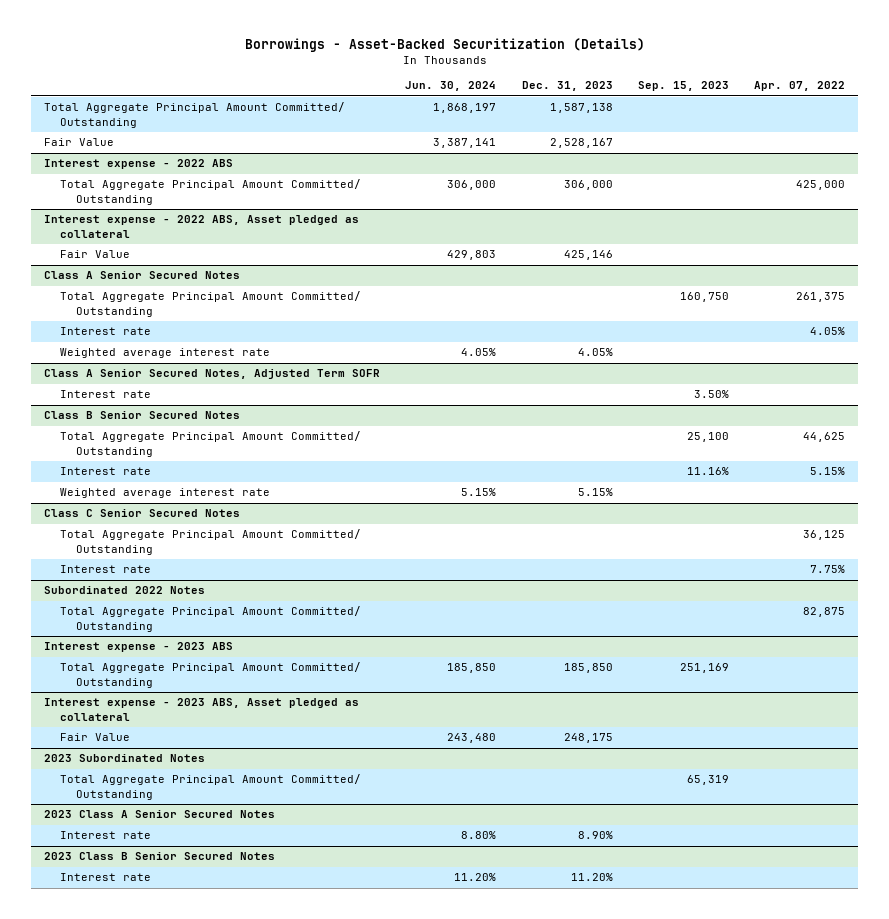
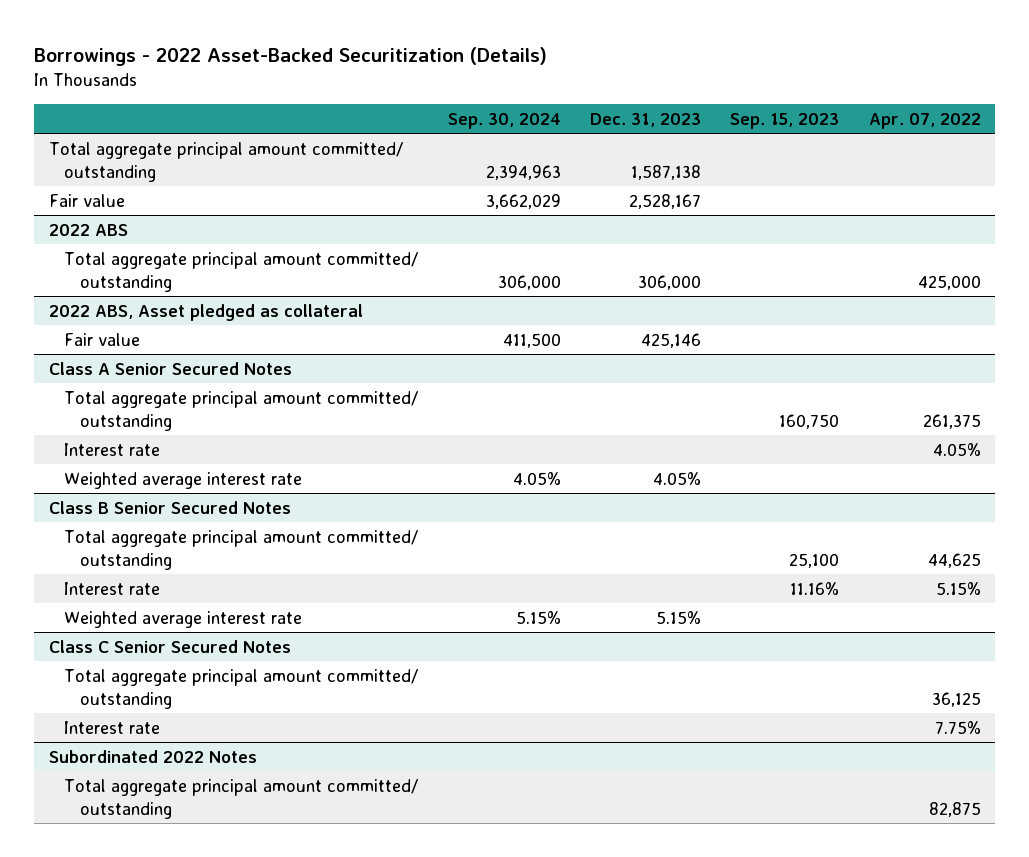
- Borrowings - Asset-Backed Securitization (Details)
+ Borrowings - 2022 Asset-Backed Securitization (Details)
- | Jun. 30, 2024 | Dec. 31, 2023 | Sep. 15, 2023 | Apr. 07, 2022
+ | Sep. 30, 2024 | Dec. 31, 2023 | Sep. 15, 2023 | Apr. 07, 2022
- Total Aggregate Principal Amount Committed/ Outstanding | 1,868,197 | 1,587,138 | |
- Fair Value | 3,387,141 | 2,528,167 | |
- Interest expense - 2022 ABS
- Total Aggregate Principal Amount Committed/ Outstanding | 306,000 | 306,000 | | 425,000
- Interest expense - 2022 ABS, Asset pledged as collateral
- Fair Value | 429,803 | 425,146 | |
+ Total aggregate principal amount committed/ outstanding | 2,394,963 | 1,587,138 | |
+ Fair value | 3,662,029 | 2,528,167 | |
+ 2022 ABS
+ Total aggregate principal amount committed/ outstanding | 306,000 | 306,000 | | 425,000
+ 2022 ABS, Asset pledged as collateral
+ Fair value | 411,500 | 425,146 | |
@ Class A Senior Secured Notes
- Total Aggregate Principal Amount Committed/ Outstanding | | | 160,750 | 261,375
+ Total aggregate principal amount committed/ outstanding | | | 160,750 | 261,375
- Class A Senior Secured Notes, Adjusted Term SOFR
- Interest rate | | | 3.50% |
@ Class B Senior Secured Notes
- Total Aggregate Principal Amount Committed/ Outstanding | | | 25,100 | 44,625
+ Total aggregate principal amount committed/ outstanding | | | 25,100 | 44,625
@ Class C Senior Secured Notes
- Total Aggregate Principal Amount Committed/ Outstanding | | | | 36,125
+ Total aggregate principal amount committed/ outstanding | | | | 36,125
@ Subordinated 2022 Notes
- Total Aggregate Principal Amount Committed/ Outstanding | | | | 82,875
- Interest expense - 2023 ABS
- Total Aggregate Principal Amount Committed/ Outstanding | 185,850 | 185,850 | 251,169 |
- Interest expense - 2023 ABS, Asset pledged as collateral
- Fair Value | 243,480 | 248,175 | |
- 2023 Subordinated Notes
- Total Aggregate Principal Amount Committed/ Outstanding | | | 65,319 |
- 2023 Class A Senior Secured Notes
- Interest rate | 8.80% | 8.90% | |
- 2023 Class B Senior Secured Notes
- Interest rate | 11.20% | 11.20% | |
@ Subordinated 2022 Notes
+ Total aggregate principal amount committed/ outstanding | | | | 82,875

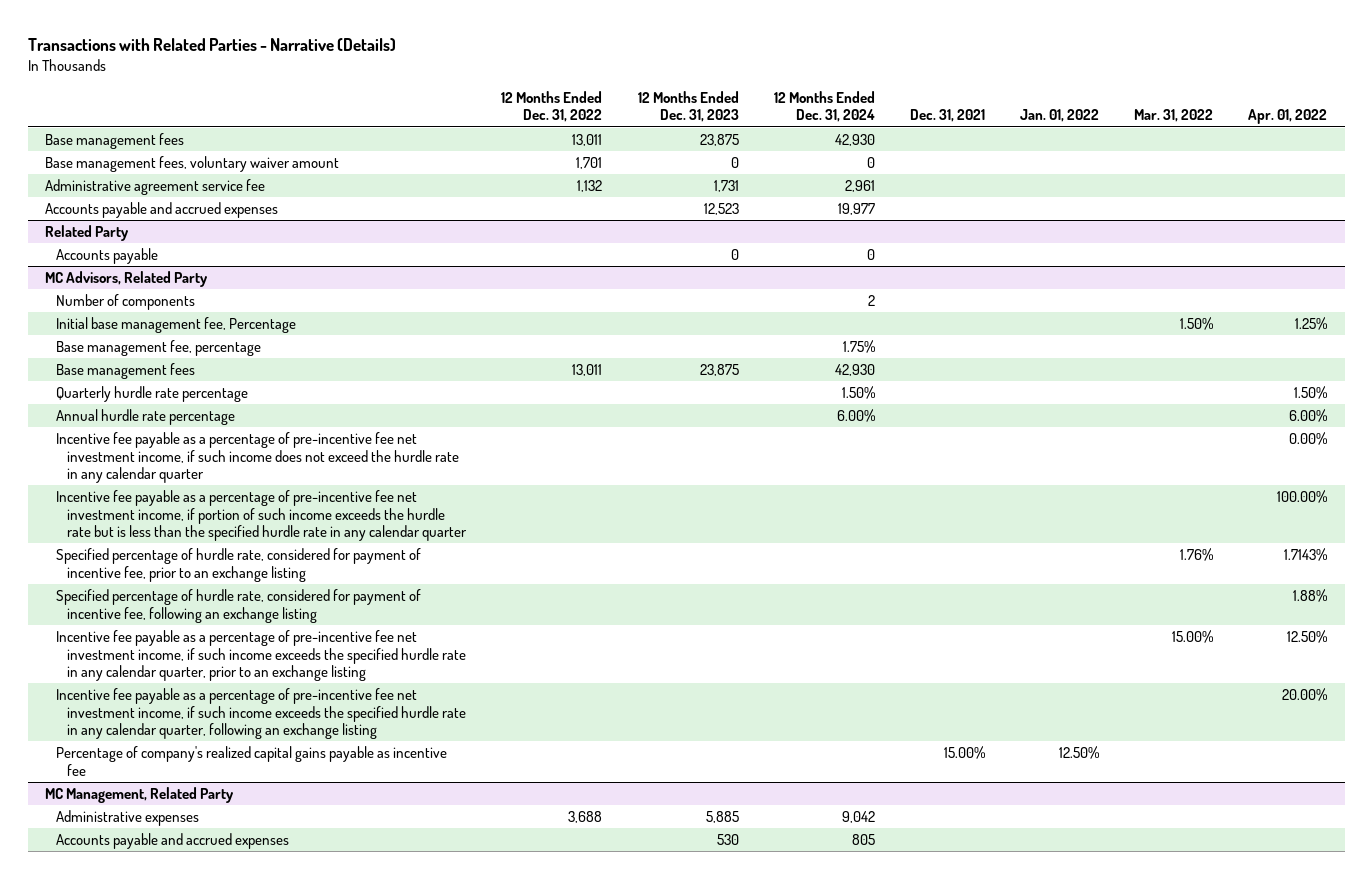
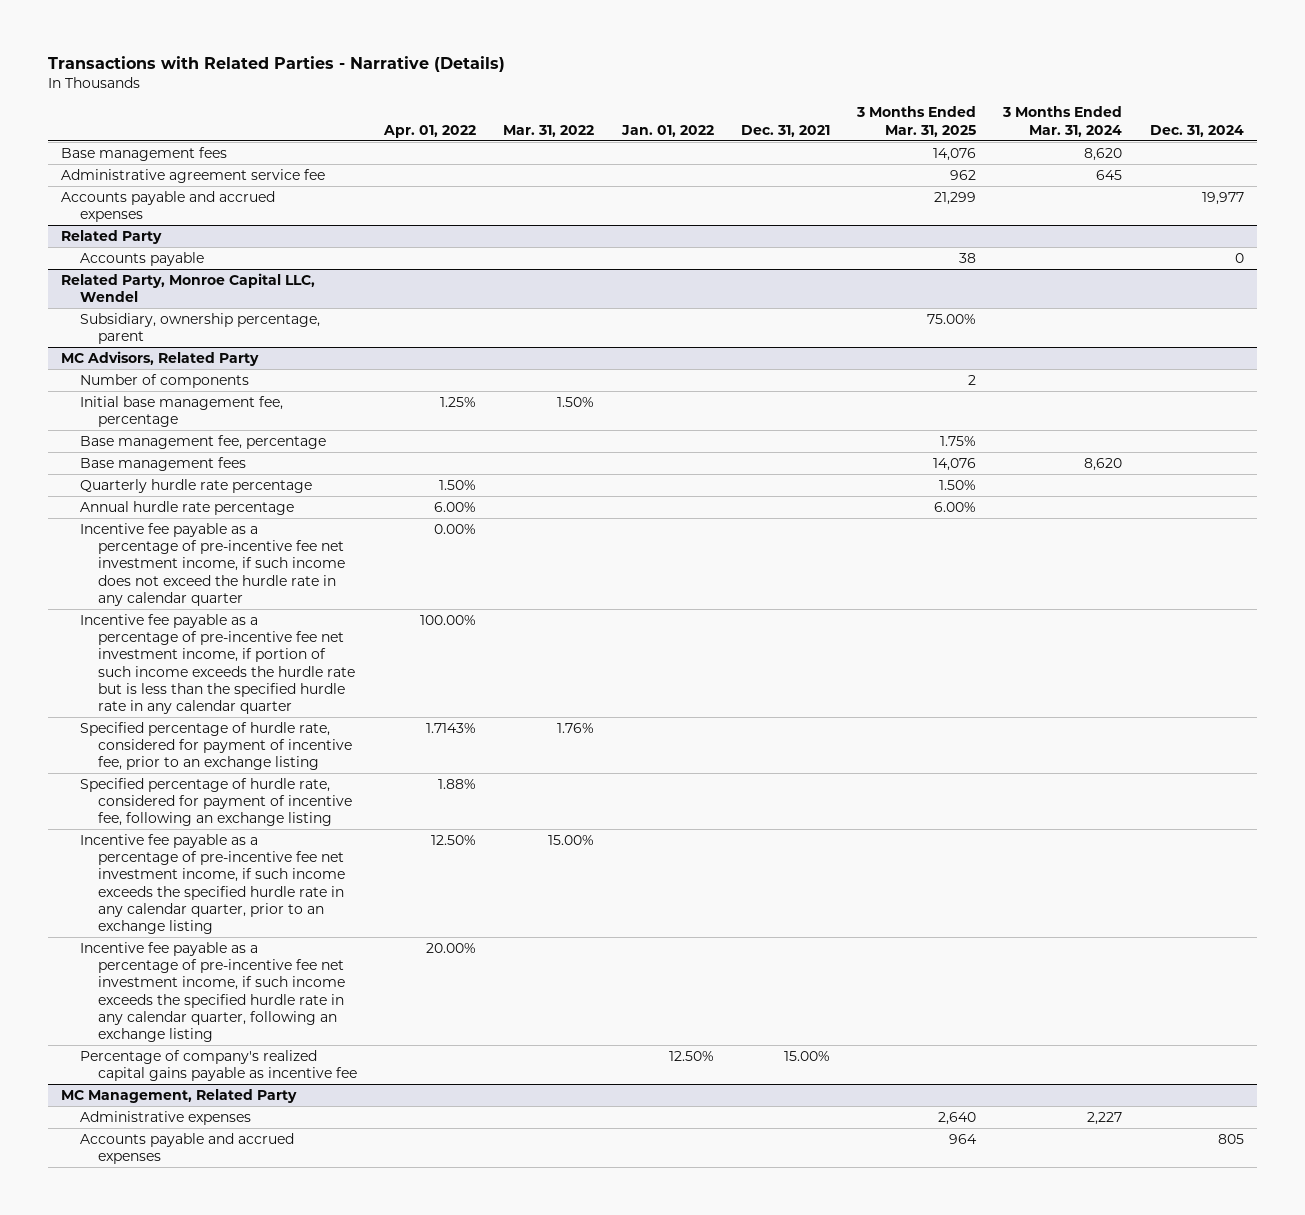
- | 12 Months Ended Dec. 31, 2022 | 12 Months Ended Dec. 31, 2023 | 12 Months Ended Dec. 31, 2024 | Dec. 31, 2021 | Jan. 01, 2022 | Mar. 31, 2022 | Apr. 01, 2022
+ | Apr. 01, 2022 | Mar. 31, 2022 | Jan. 01, 2022 | Dec. 31, 2021 | 3 Months Ended Mar. 31, 2025 | 3 Months Ended Mar. 31, 2024 | Dec. 31, 2024
- Base management fees, voluntary waiver amount | 1,701 | 0 | 0 | | | |
+ Related Party, Monroe Capital LLC, Wendel
+ Subsidiary, ownership percentage, parent | | | | | 75.00% | |
@ MC Advisors, Related Party
- Initial base management fee, Percentage | | | | | | 1.50% | 1.25%
+ Initial base management fee, percentage | 1.25% | 1.50% | | | | |

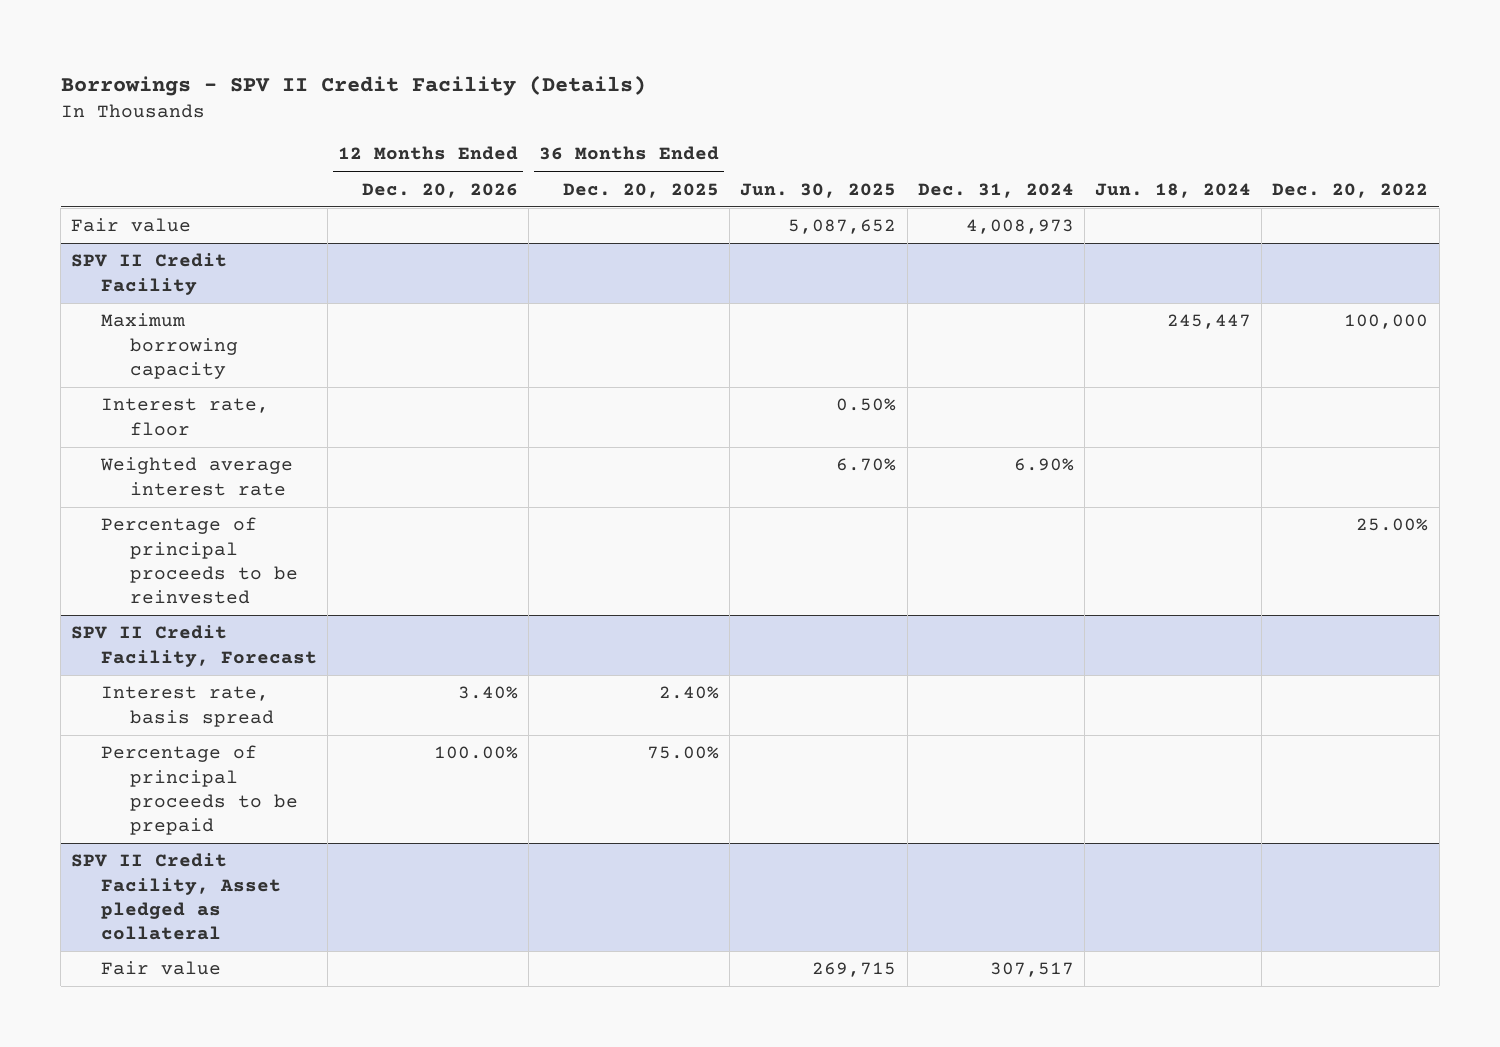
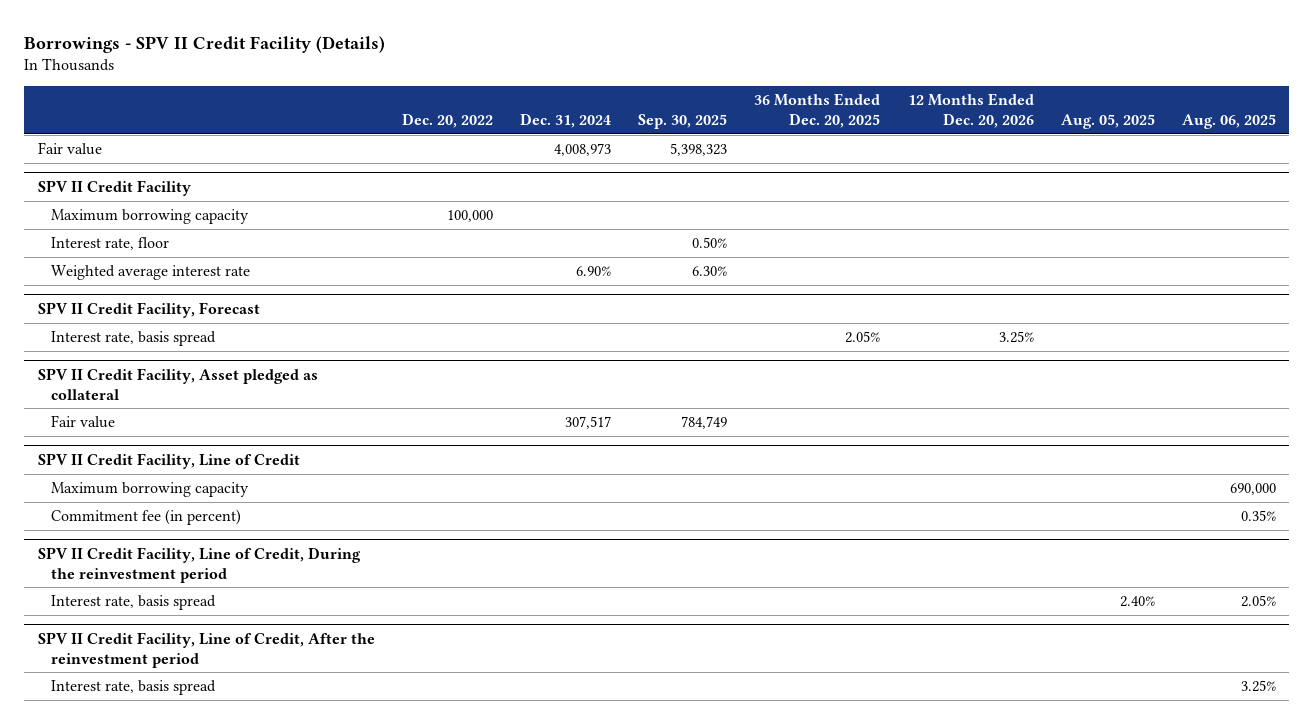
- | 12 Months Ended Dec. 20, 2026 | 36 Months Ended Dec. 20, 2025 | Jun. 30, 2025 | Dec. 31, 2024 | Jun. 18, 2024 | Dec. 20, 2022
+ | Dec. 20, 2022 | Dec. 31, 2024 | Sep. 30, 2025 | 36 Months Ended Dec. 20, 2025 | 12 Months Ended Dec. 20, 2026 | Aug. 05, 2025 | Aug. 06, 2025
@ SPV II Credit Facility
- Percentage of principal proceeds to be reinvested | | | | | | 25.00%
@ SPV II Credit Facility, Forecast
- Interest rate, basis spread | 3.40% | 2.40% | | | |
- Percentage of principal proceeds to be prepaid | 100.00% | 75.00% | | | |
+ Interest rate, basis spread | | | | 2.05% | 3.25% | |
+ SPV II Credit Facility, Line of Credit
+ Maximum borrowing capacity | | | | | | | 690,000
+ Commitment fee (in percent) | | | | | | | 0.35%
+ SPV II Credit Facility, Line of Credit, During the reinvestment period
+ Interest rate, basis spread | | | | | | 2.40% | 2.05%
+ SPV II Credit Facility, Line of Credit, After the reinvestment period
+ Interest rate, basis spread | | | | | | | 3.25%

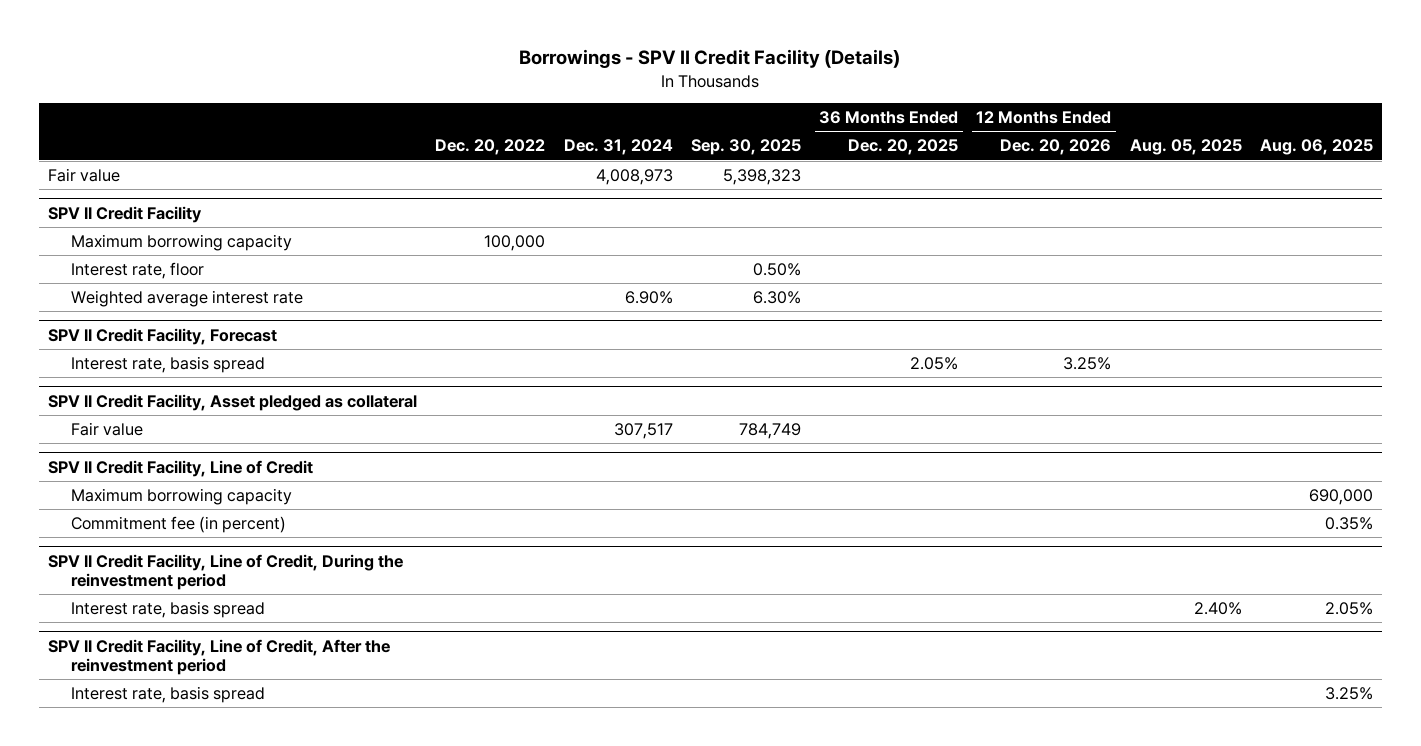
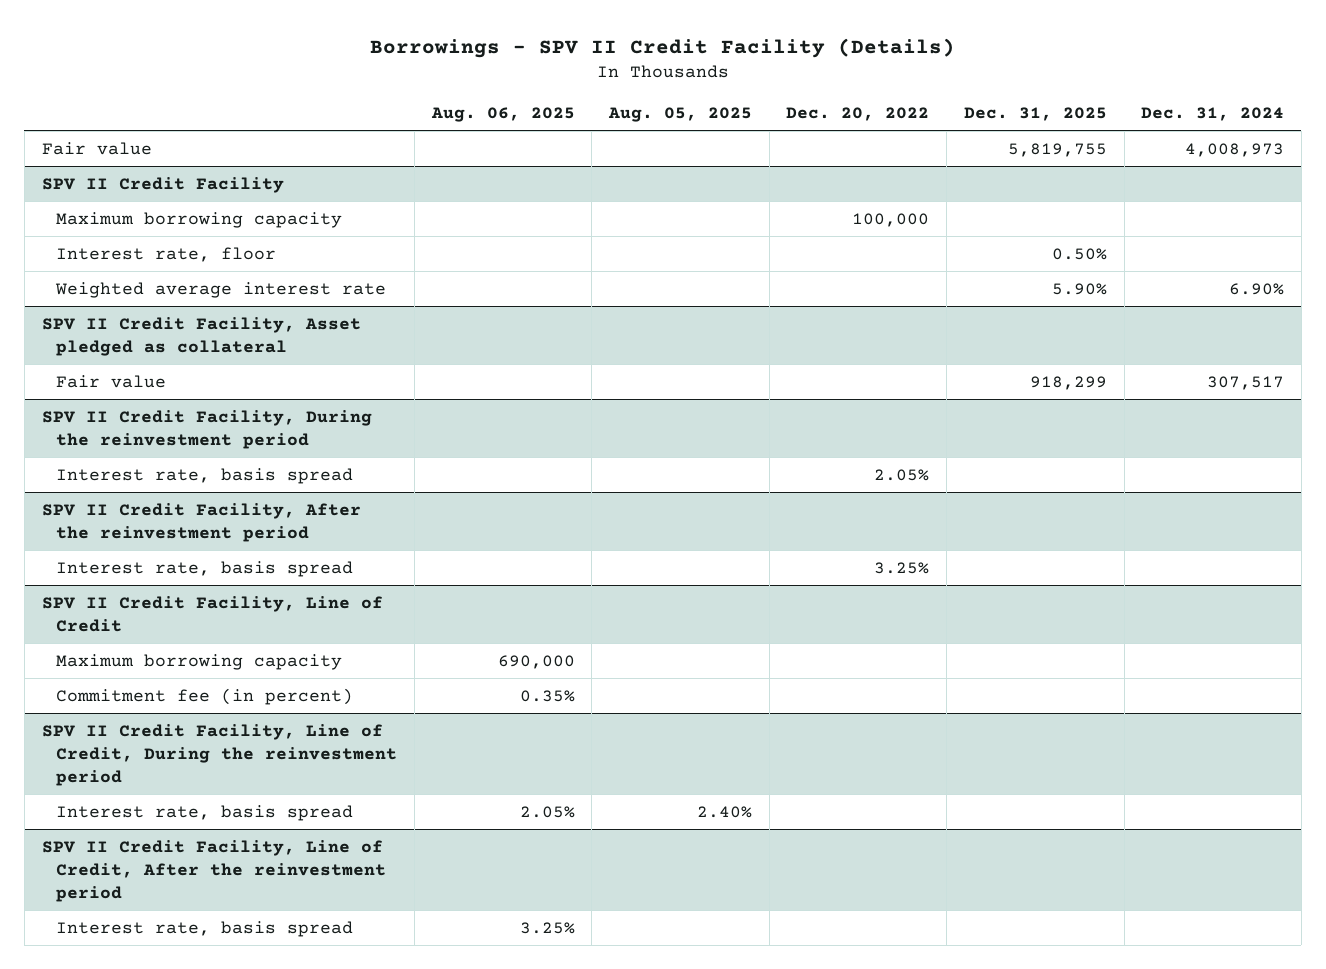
- | Dec. 20, 2022 | Dec. 31, 2024 | Sep. 30, 2025 | 36 Months Ended Dec. 20, 2025 | 12 Months Ended Dec. 20, 2026 | Aug. 05, 2025 | Aug. 06, 2025
+ | Aug. 06, 2025 | Aug. 05, 2025 | Dec. 20, 2022 | Dec. 31, 2025 | Dec. 31, 2024
- SPV II Credit Facility, Forecast
- Interest rate, basis spread | | | | 2.05% | 3.25% | |
+ SPV II Credit Facility, During the reinvestment period
+ Interest rate, basis spread | | | 2.05% | |
+ SPV II Credit Facility, After the reinvestment period
+ Interest rate, basis spread | | | 3.25% | |

